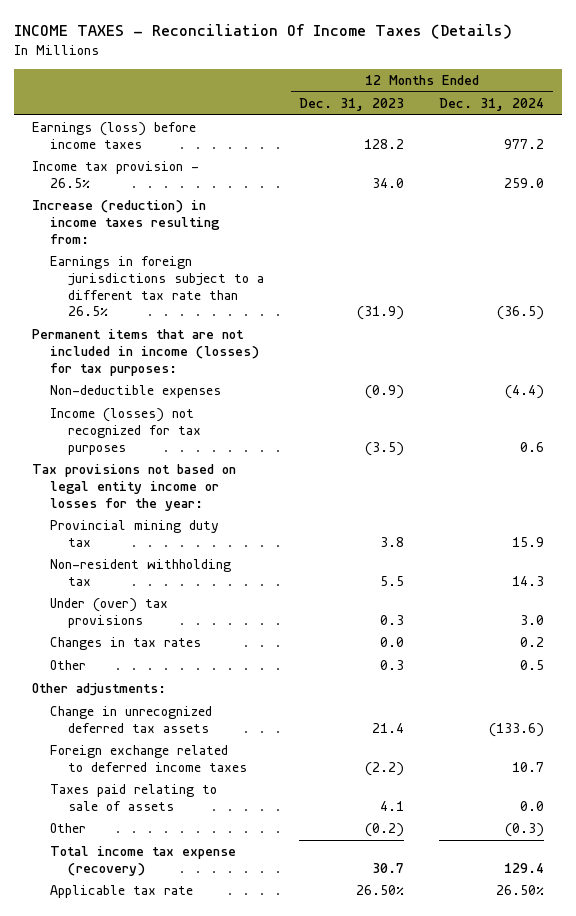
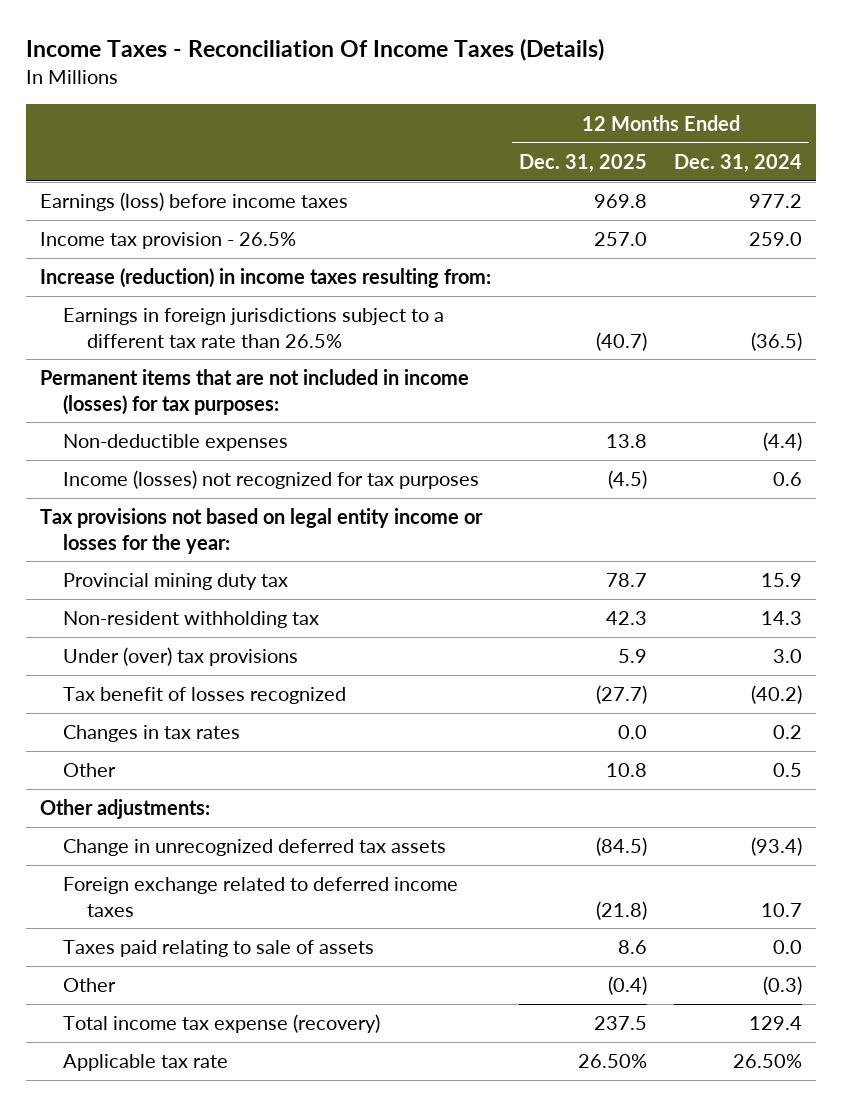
- INCOME TAXES - Reconciliation Of Income Taxes (Details)
+ Income Taxes - Reconciliation Of Income Taxes (Details)
- | 12 Months Ended Dec. 31, 2023 | 12 Months Ended Dec. 31, 2024
+ | 12 Months Ended Dec. 31, 2025 | 12 Months Ended Dec. 31, 2024
+ Tax benefit of losses recognized | (27.7) | (40.2)
- Change in unrecognized deferred tax assets | 21.4 | (133.6)
+ Change in unrecognized deferred tax assets | (84.5) | (93.4)

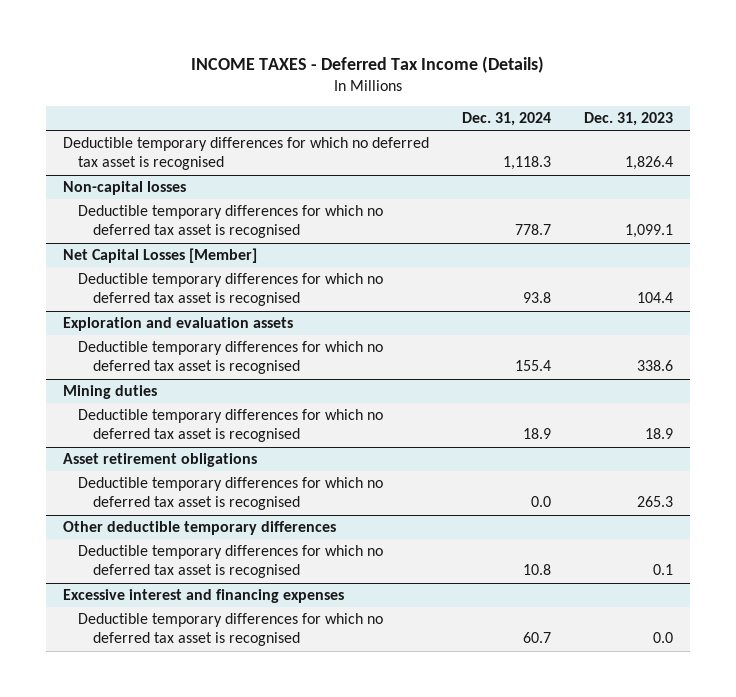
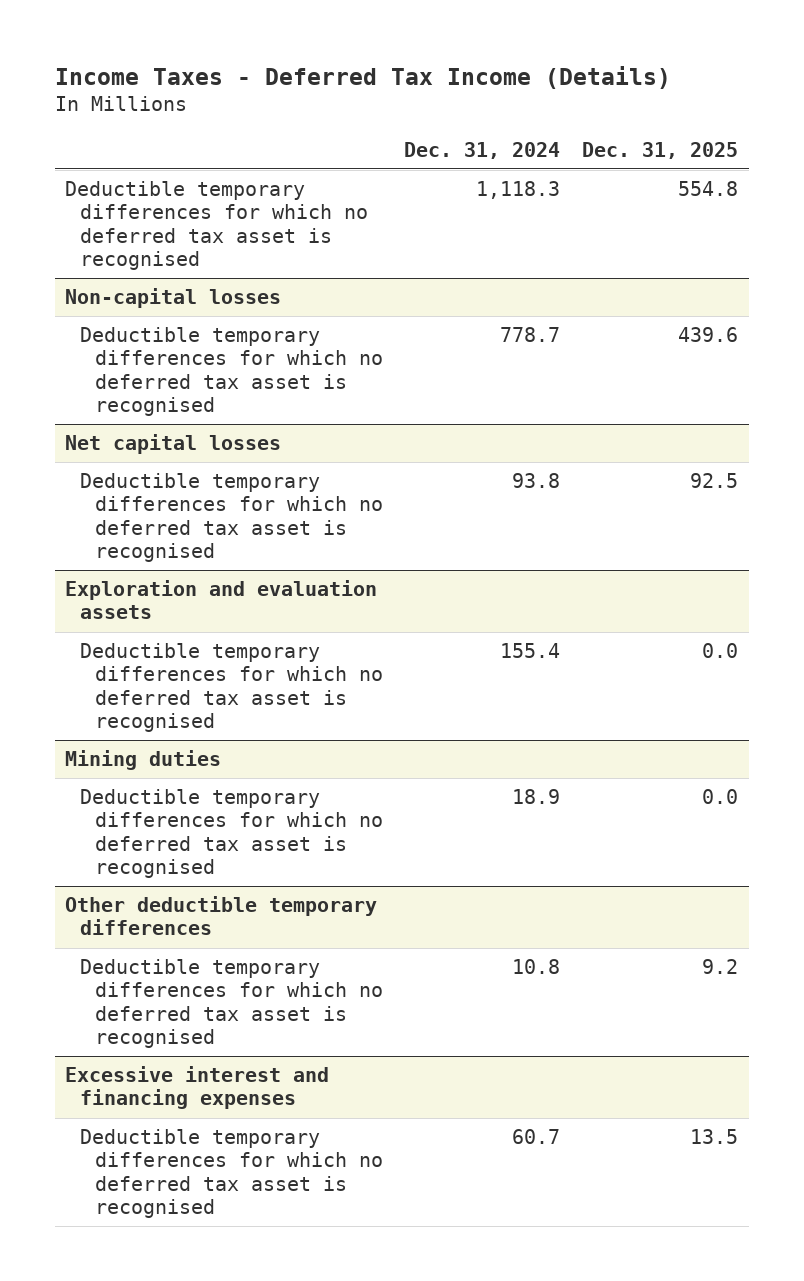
- INCOME TAXES - Deferred Tax Income (Details)
+ Income Taxes - Deferred Tax Income (Details)
- | Dec. 31, 2024 | Dec. 31, 2023
+ | Dec. 31, 2024 | Dec. 31, 2025
- Net Capital Losses [Member]
+ Net capital losses
- Asset retirement obligations
- Deductible temporary differences for which no deferred tax asset is recognised | 0.0 | 265.3

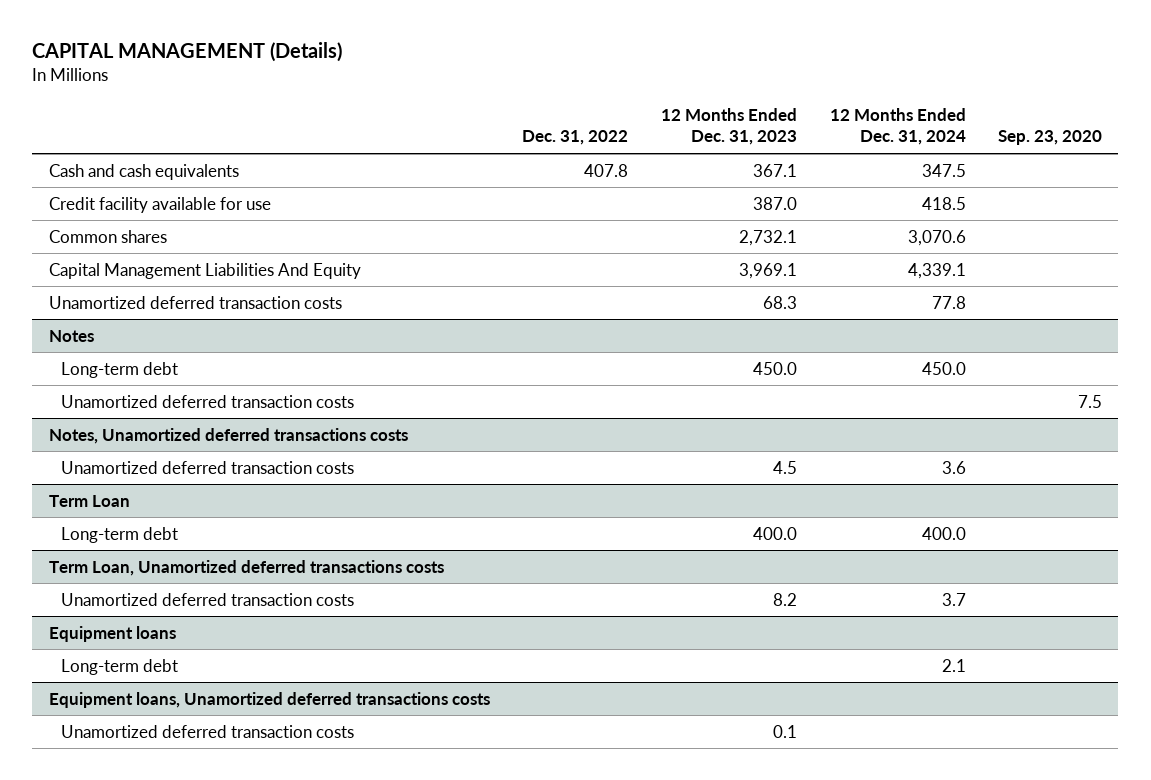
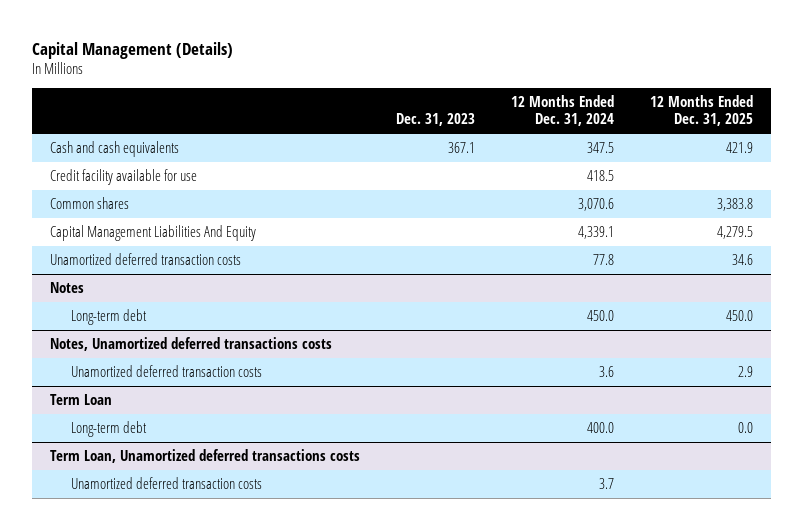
- CAPITAL MANAGEMENT (Details)
+ Capital Management (Details)
- | Dec. 31, 2022 | 12 Months Ended Dec. 31, 2023 | 12 Months Ended Dec. 31, 2024 | Sep. 23, 2020
+ | Dec. 31, 2023 | 12 Months Ended Dec. 31, 2024 | 12 Months Ended Dec. 31, 2025
@ Notes
- Unamortized deferred transaction costs | | | | 7.5
- Equipment loans
- Long-term debt | | | 2.1 |
- Equipment loans, Unamortized deferred transactions costs
- Unamortized deferred transaction costs | | 0.1 | |

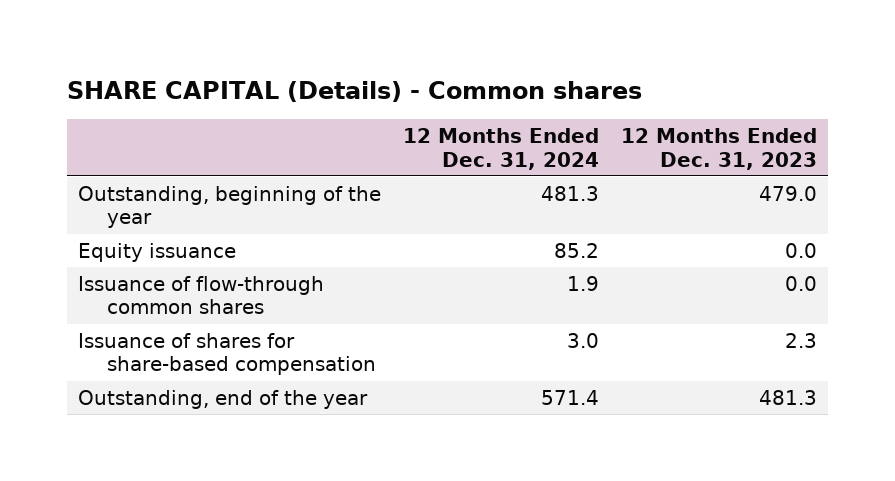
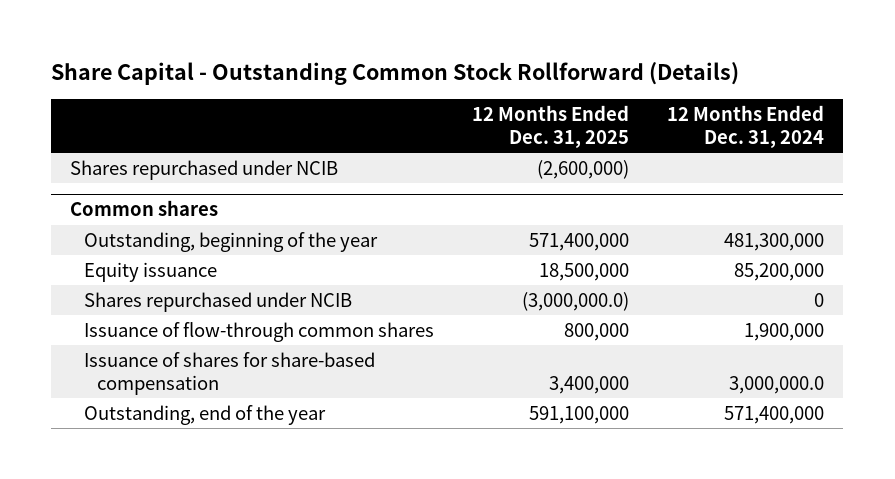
- SHARE CAPITAL (Details) - Common shares
+ Share Capital - Outstanding Common Stock Rollforward (Details)
- | 12 Months Ended Dec. 31, 2024 | 12 Months Ended Dec. 31, 2023
+ | 12 Months Ended Dec. 31, 2025 | 12 Months Ended Dec. 31, 2024
- Outstanding, beginning of the year | 481.3 | 479.0
- Equity issuance | 85.2 | 0.0
- Issuance of flow-through common shares | 1.9 | 0.0
- Issuance of shares for share-based compensation | 3.0 | 2.3
- Outstanding, end of the year | 571.4 | 481.3
+ Shares repurchased under NCIB | (2,600,000) |
+ Common shares
+ Outstanding, beginning of the year | 571,400,000 | 481,300,000
+ Equity issuance | 18,500,000 | 85,200,000
+ Shares repurchased under NCIB | (3,000,000.0) | 0
+ Issuance of flow-through common shares | 800,000 | 1,900,000
+ Issuance of shares for share-based compensation | 3,400,000 | 3,000,000.0
+ Outstanding, end of the year | 591,100,000 | 571,400,000

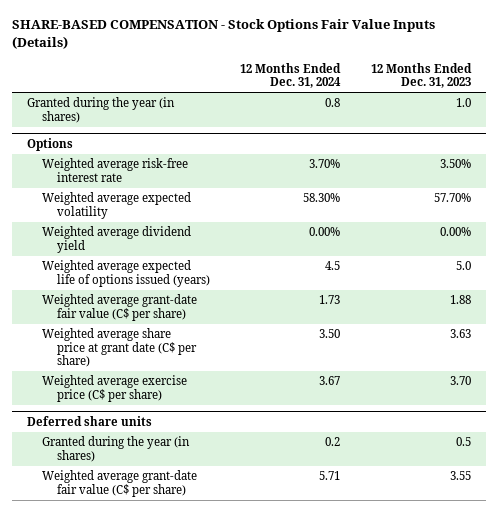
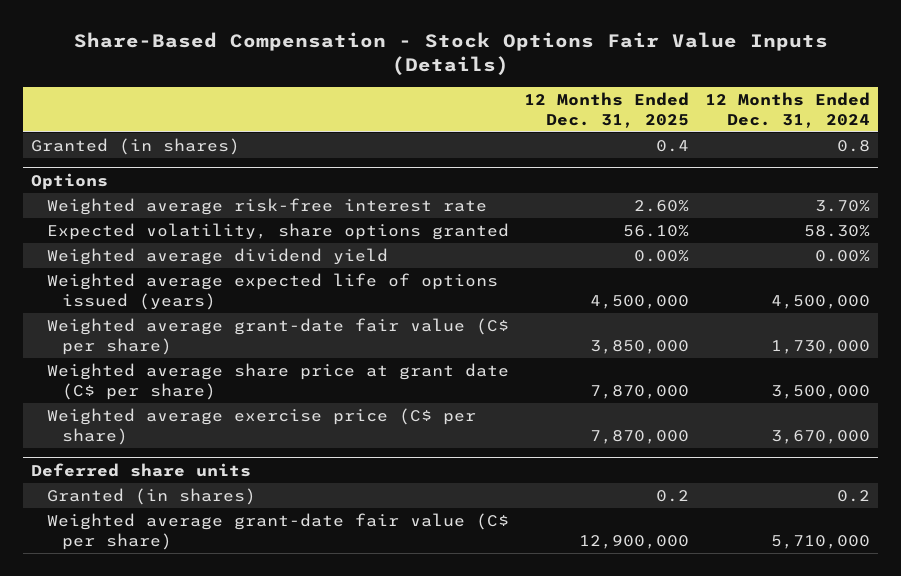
- SHARE-BASED COMPENSATION - Stock Options Fair Value Inputs (Details)
+ Share-Based Compensation - Stock Options Fair Value Inputs (Details)
- | 12 Months Ended Dec. 31, 2024 | 12 Months Ended Dec. 31, 2023
+ | 12 Months Ended Dec. 31, 2025 | 12 Months Ended Dec. 31, 2024
- Granted during the year (in shares) | 0.8 | 1.0
+ Granted (in shares) | 0.4 | 0.8
@ Options
- Weighted average expected volatility | 58.30% | 57.70%
+ Expected volatility, share options granted | 56.10% | 58.30%
- Weighted average expected life of options issued (years) | 4.5 | 5.0
- Weighted average grant-date fair value (C$ per share) | 1.73 | 1.88
- Weighted average share price at grant date (C$ per share) | 3.50 | 3.63
- Weighted average exercise price (C$ per share) | 3.67 | 3.70
+ Weighted average expected life of options issued (years) | 4,500,000 | 4,500,000
+ Weighted average grant-date fair value (C$ per share) | 3,850,000 | 1,730,000
+ Weighted average share price at grant date (C$ per share) | 7,870,000 | 3,500,000
+ Weighted average exercise price (C$ per share) | 7,870,000 | 3,670,000
@ Deferred share units
- Granted during the year (in shares) | 0.2 | 0.5
- Weighted average grant-date fair value (C$ per share) | 5.71 | 3.55
+ Granted (in shares) | 0.2 | 0.2
+ Weighted average grant-date fair value (C$ per share) | 12,900,000 | 5,710,000

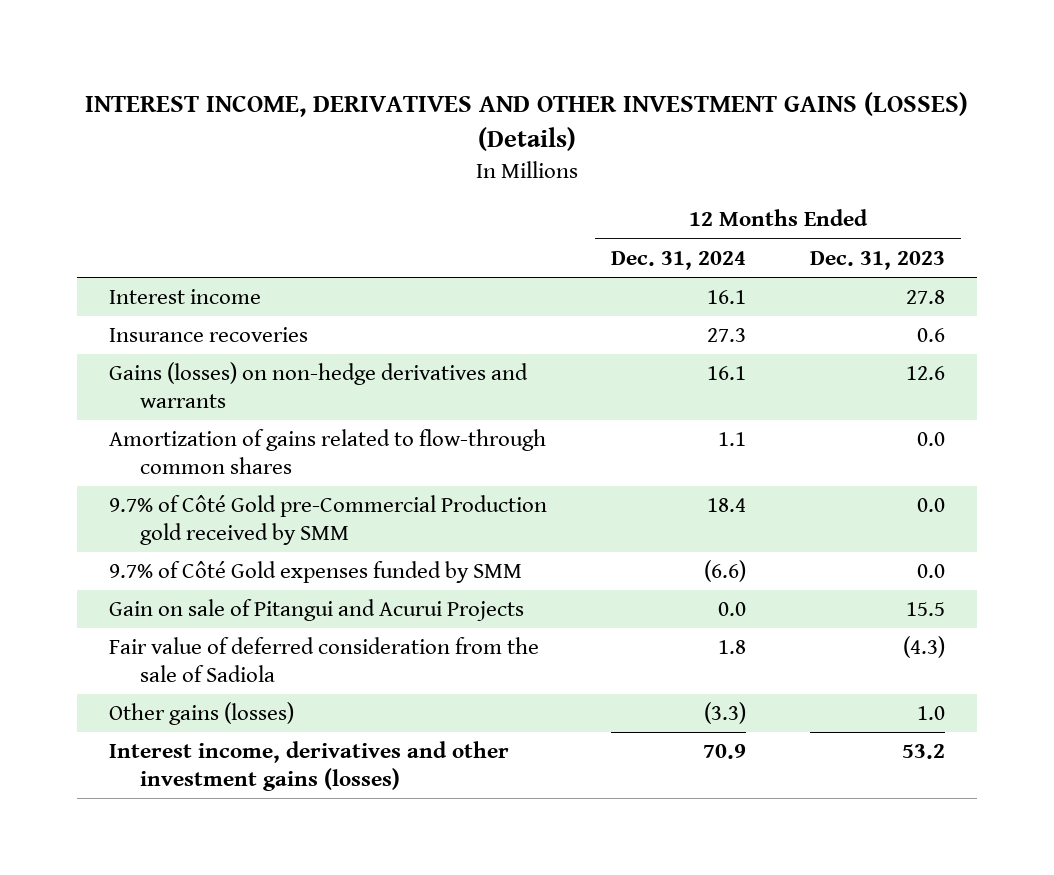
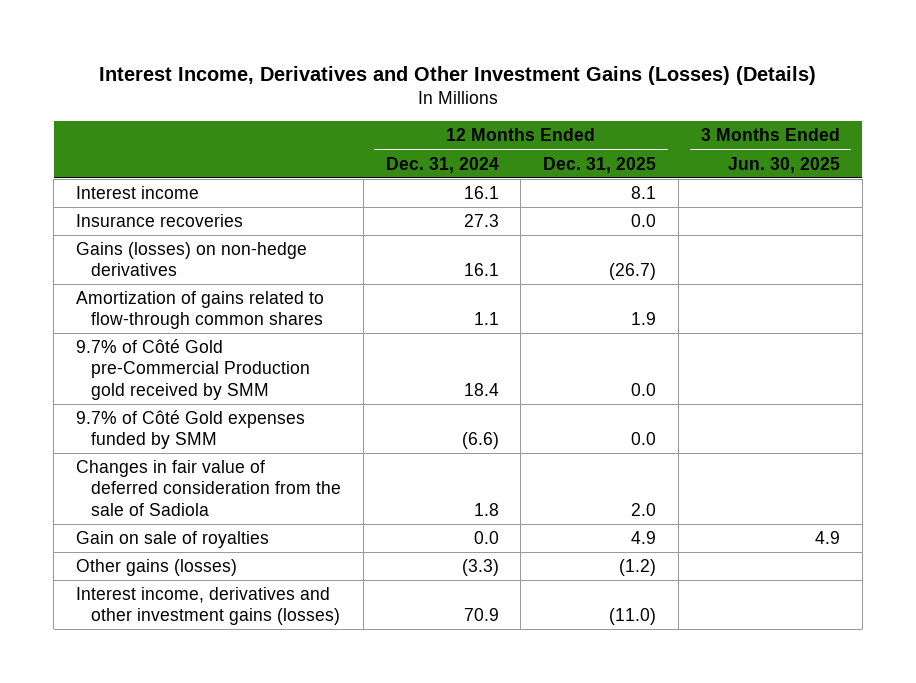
- INTEREST INCOME, DERIVATIVES AND OTHER INVESTMENT GAINS (LOSSES) (Details)
+ Interest Income, Derivatives and Other Investment Gains (Losses) (Details)
- | 12 Months Ended Dec. 31, 2024 | 12 Months Ended Dec. 31, 2023
+ | 12 Months Ended Dec. 31, 2024 | 12 Months Ended Dec. 31, 2025 | 3 Months Ended Jun. 30, 2025
- Gains (losses) on non-hedge derivatives and warrants | 16.1 | 12.6
+ Gains (losses) on non-hedge derivatives | 16.1 | (26.7) |
- Gain on sale of Pitangui and Acurui Projects | 0.0 | 15.5
- Fair value of deferred consideration from the sale of Sadiola | 1.8 | (4.3)
+ Changes in fair value of deferred consideration from the sale of Sadiola | 1.8 | 2.0 |
+ Gain on sale of royalties | 0.0 | 4.9 | 4.9

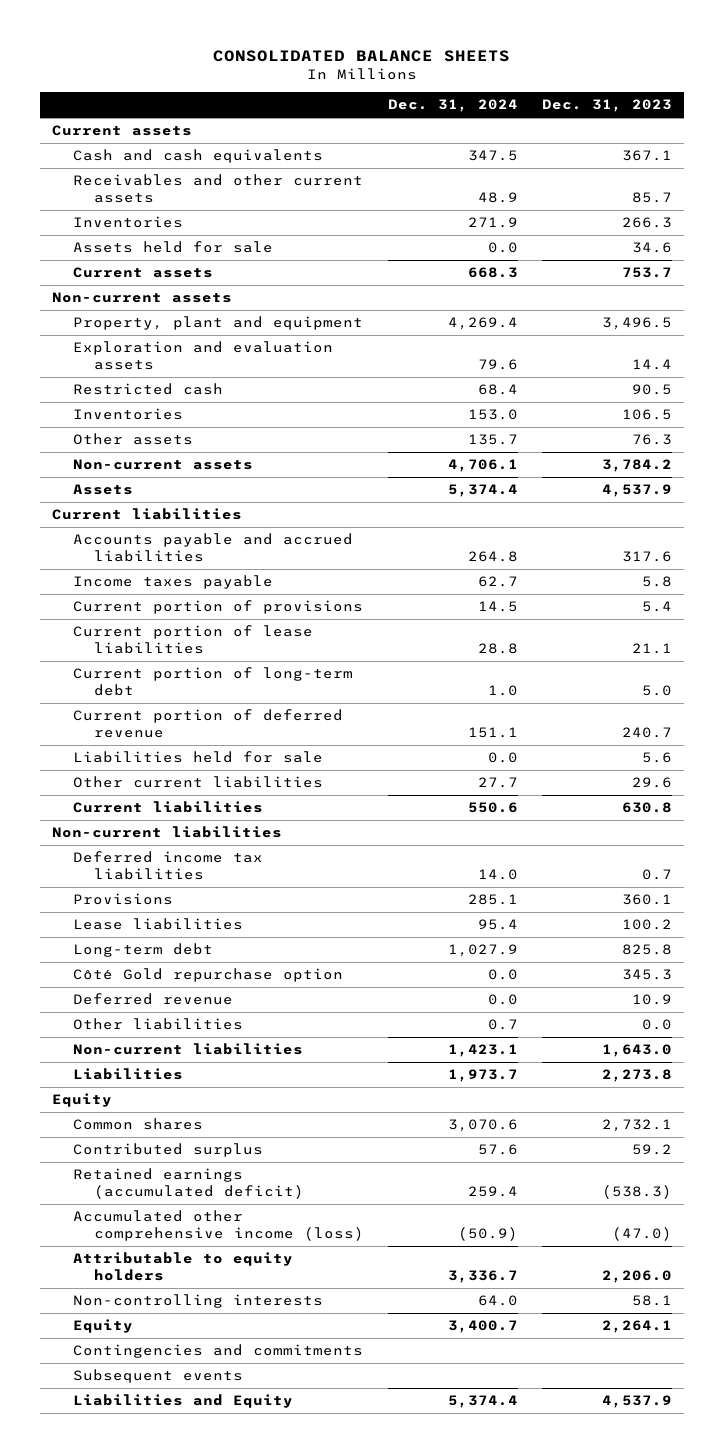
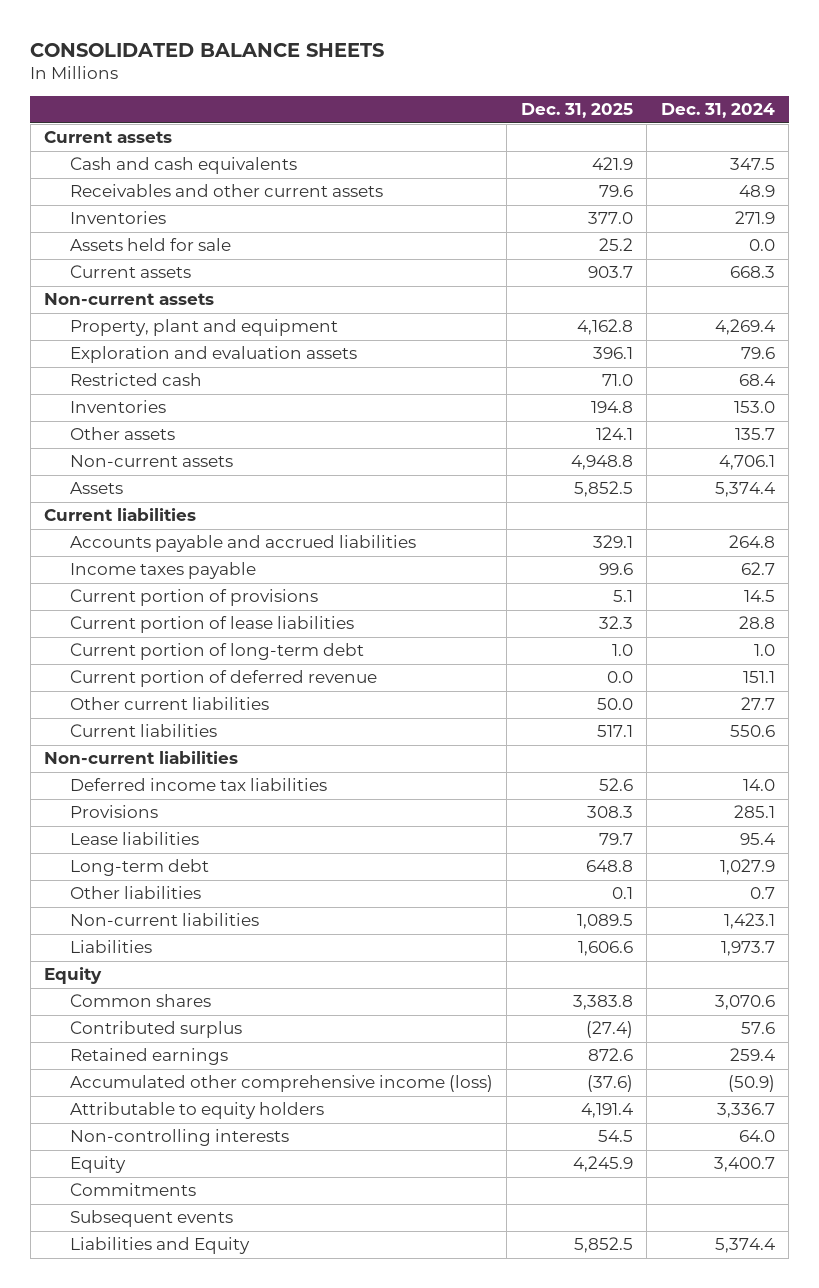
- | Dec. 31, 2024 | Dec. 31, 2023
+ | Dec. 31, 2025 | Dec. 31, 2024
- Liabilities held for sale | 0.0 | 5.6
- Côté Gold repurchase option | 0.0 | 345.3
- Deferred revenue | 0.0 | 10.9
- Retained earnings (accumulated deficit) | 259.4 | (538.3)
+ Retained earnings | 872.6 | 259.4
- Contingencies and commitments
+ Commitments

